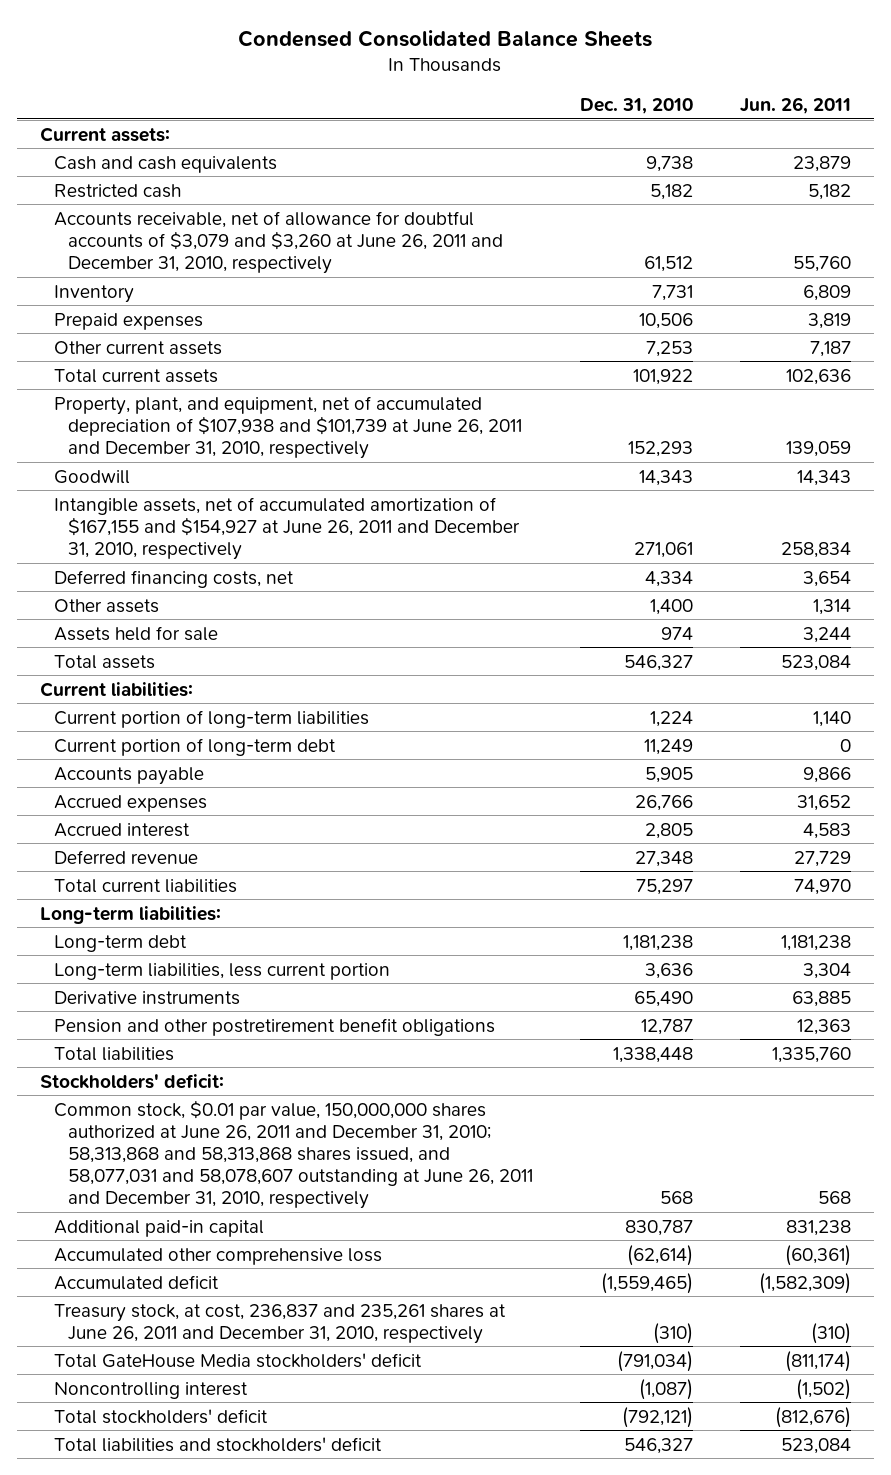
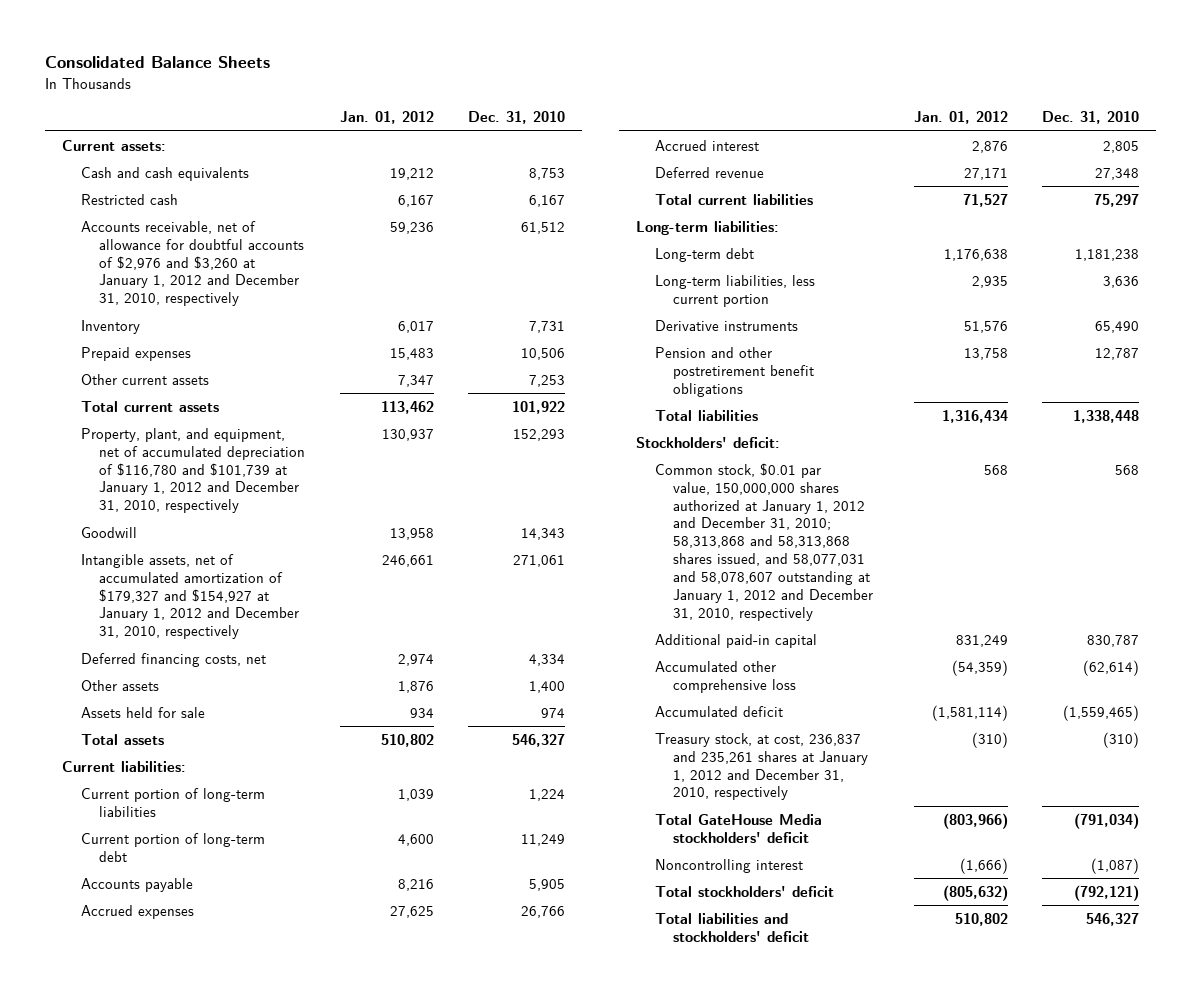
- Condensed Consolidated Balance Sheets
+ Consolidated Balance Sheets
- | Dec. 31, 2010 | Jun. 26, 2011
+ | Jan. 01, 2012 | Dec. 31, 2010
- Cash and cash equivalents | 9,738 | 23,879
- Restricted cash | 5,182 | 5,182
- Accounts receivable, net of allowance for doubtful accounts of $3,079 and $3,260 at June 26, 2011 and December 31, 2010, respectively | 61,512 | 55,760
+ Cash and cash equivalents | 19,212 | 8,753
+ Restricted cash | 6,167 | 6,167
+ Accounts receivable, net of allowance for doubtful accounts of $2,976 and $3,260 at January 1, 2012 and December 31, 2010, respectively | 59,236 | 61,512
- Property, plant, and equipment, net of accumulated depreciation of $107,938 and $101,739 at June 26, 2011 and December 31, 2010, respectively | 152,293 | 139,059
+ Property, plant, and equipment, net of accumulated depreciation of $116,780 and $101,739 at January 1, 2012 and December 31, 2010, respectively | 130,937 | 152,293
- Intangible assets, net of accumulated amortization of $167,155 and $154,927 at June 26, 2011 and December 31, 2010, respectively | 271,061 | 258,834
+ Intangible assets, net of accumulated amortization of $179,327 and $154,927 at January 1, 2012 and December 31, 2010, respectively | 246,661 | 271,061
- Common stock, $0.01 par value, 150,000,000 shares authorized at June 26, 2011 and December 31, 2010; 58,313,868 and 58,313,868 shares issued, and 58,077,031 and 58,078,607 outstanding at June 26, 2011 and December 31, 2010, respectively | 568 | 568
+ Common stock, $0.01 par value, 150,000,000 shares authorized at January 1, 2012 and December 31, 2010; 58,313,868 and 58,313,868 shares issued, and 58,077,031 and 58,078,607 outstanding at January 1, 2012 and December 31, 2010, respectively | 568 | 568
- Treasury stock, at cost, 236,837 and 235,261 shares at June 26, 2011 and December 31, 2010, respectively | (310) | (310)
+ Treasury stock, at cost, 236,837 and 235,261 shares at January 1, 2012 and December 31, 2010, respectively | (310) | (310)

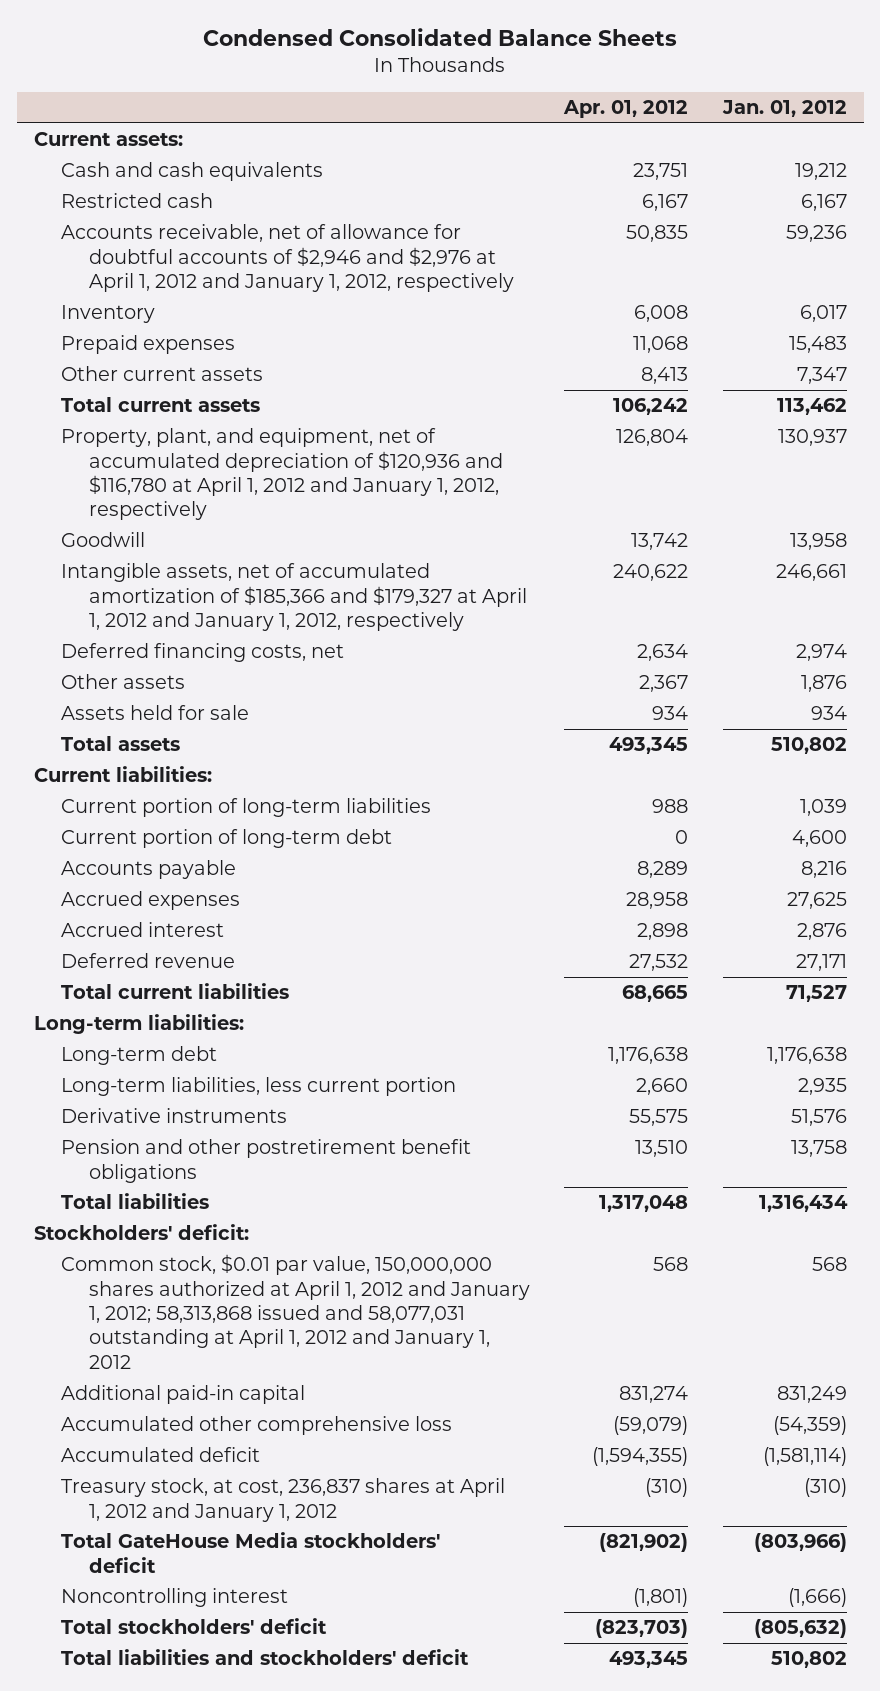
- Consolidated Balance Sheets
+ Condensed Consolidated Balance Sheets
- | Jan. 01, 2012 | Dec. 31, 2010
+ | Apr. 01, 2012 | Jan. 01, 2012
- Accounts receivable, net of allowance for doubtful accounts of $2,976 and $3,260 at January 1, 2012 and December 31, 2010, respectively | 59,236 | 61,512
+ Accounts receivable, net of allowance for doubtful accounts of $2,946 and $2,976 at April 1, 2012 and January 1, 2012, respectively | 50,835 | 59,236
- Property, plant, and equipment, net of accumulated depreciation of $116,780 and $101,739 at January 1, 2012 and December 31, 2010, respectively | 130,937 | 152,293
+ Property, plant, and equipment, net of accumulated depreciation of $120,936 and $116,780 at April 1, 2012 and January 1, 2012, respectively | 126,804 | 130,937
- Intangible assets, net of accumulated amortization of $179,327 and $154,927 at January 1, 2012 and December 31, 2010, respectively | 246,661 | 271,061
+ Intangible assets, net of accumulated amortization of $185,366 and $179,327 at April 1, 2012 and January 1, 2012, respectively | 240,622 | 246,661
- Common stock, $0.01 par value, 150,000,000 shares authorized at January 1, 2012 and December 31, 2010; 58,313,868 and 58,313,868 shares issued, and 58,077,031 and 58,078,607 outstanding at January 1, 2012 and December 31, 2010, respectively | 568 | 568
+ Common stock, $0.01 par value, 150,000,000 shares authorized at April 1, 2012 and January 1, 2012; 58,313,868 issued and 58,077,031 outstanding at April 1, 2012 and January 1, 2012 | 568 | 568
- Treasury stock, at cost, 236,837 and 235,261 shares at January 1, 2012 and December 31, 2010, respectively | (310) | (310)
+ Treasury stock, at cost, 236,837 shares at April 1, 2012 and January 1, 2012 | (310) | (310)

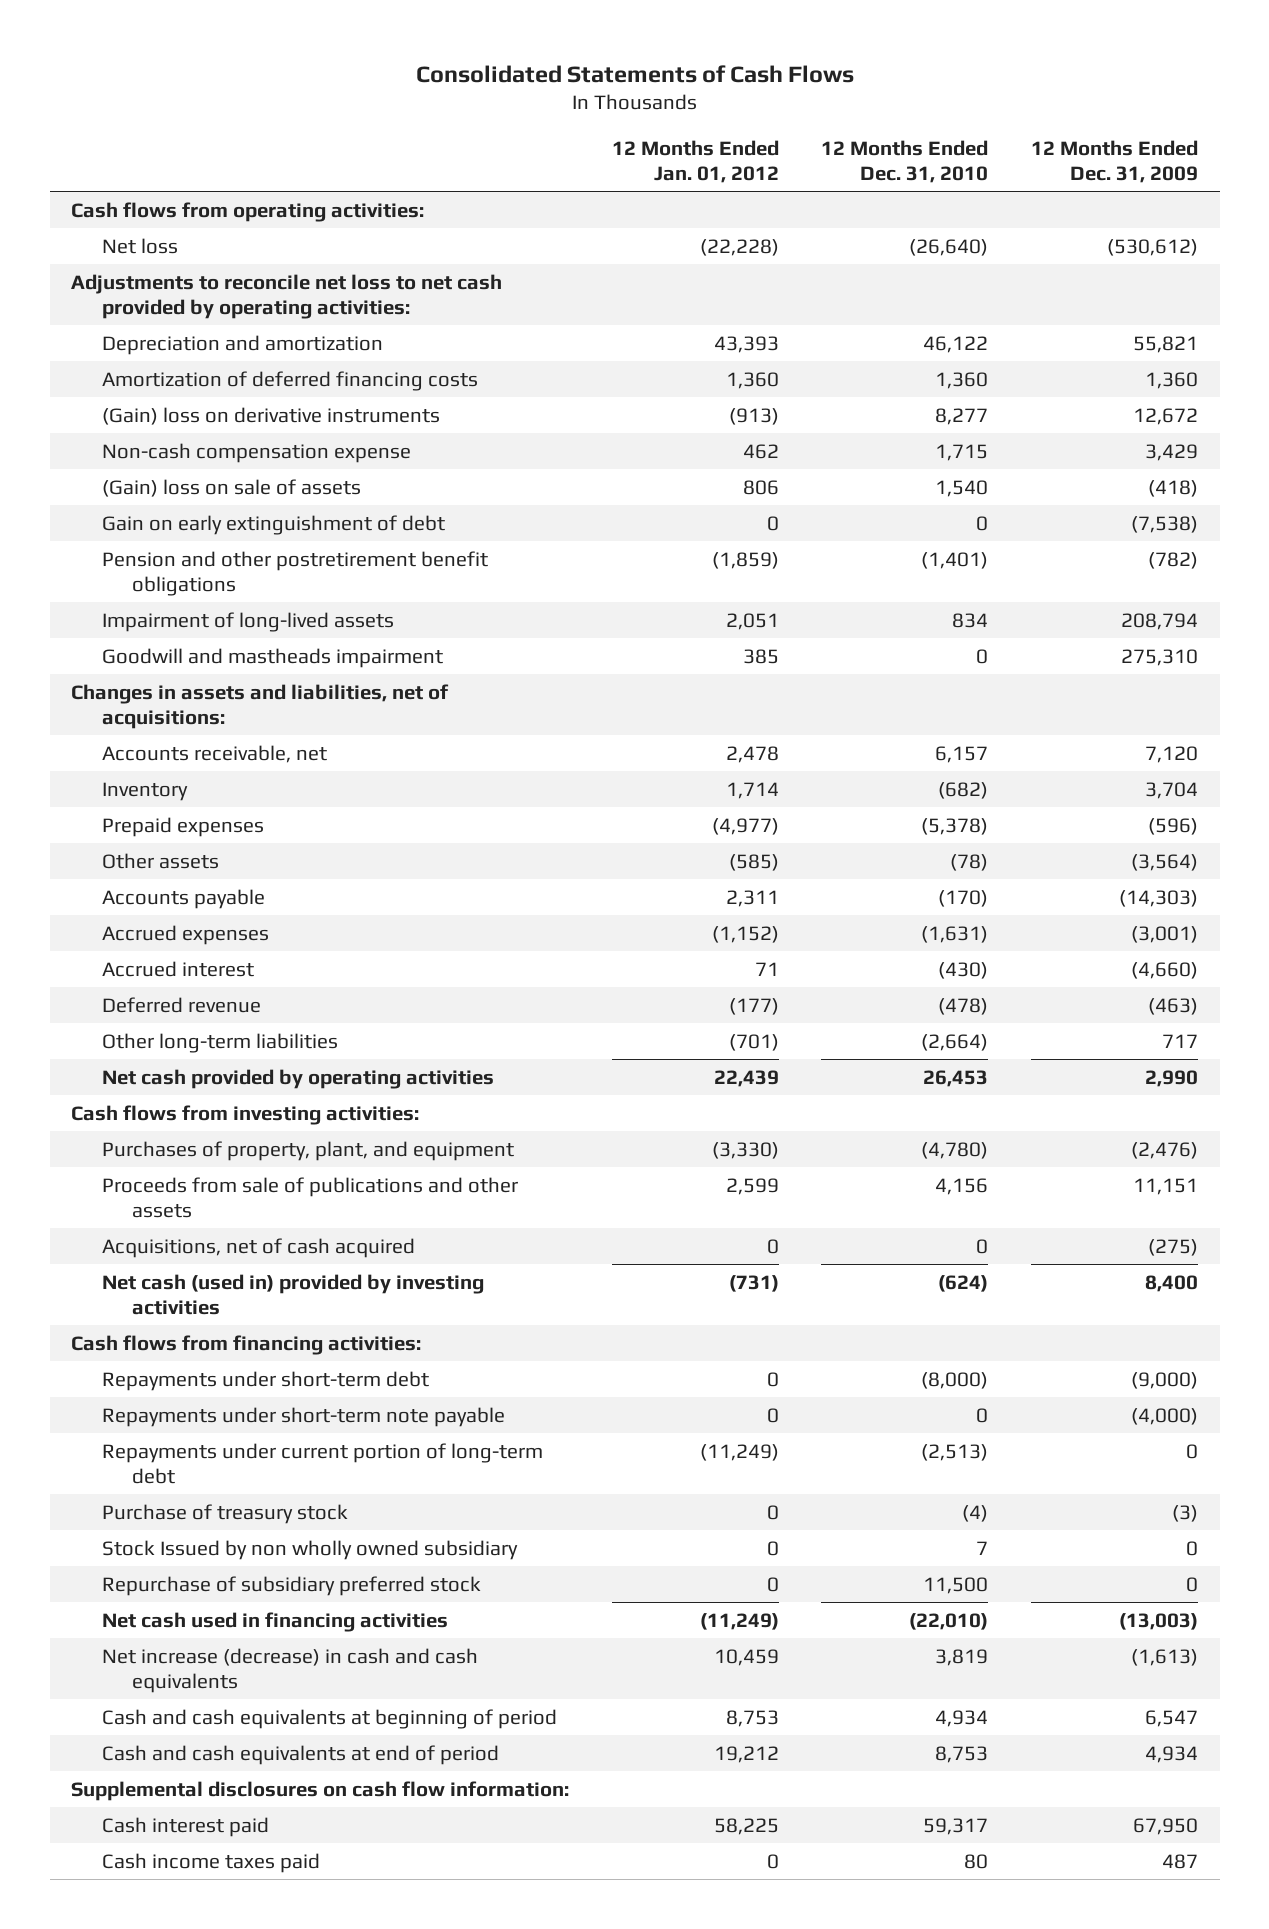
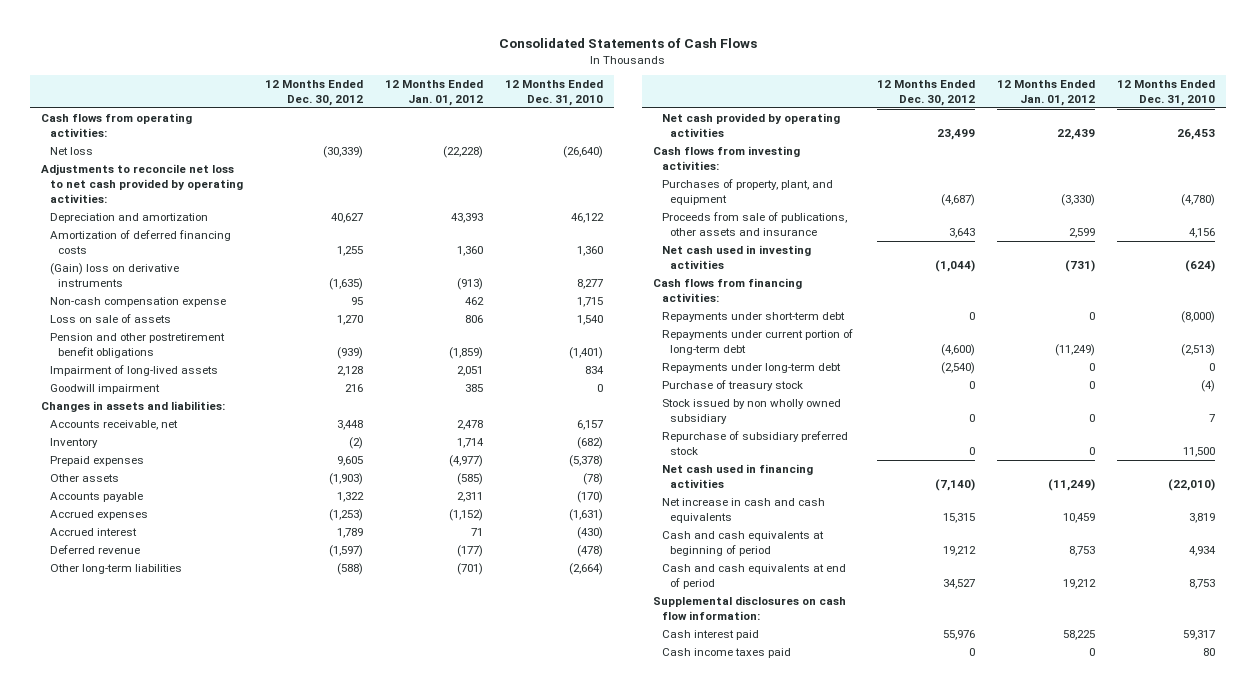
- | 12 Months Ended Jan. 01, 2012 | 12 Months Ended Dec. 31, 2010 | 12 Months Ended Dec. 31, 2009
+ | 12 Months Ended Dec. 30, 2012 | 12 Months Ended Jan. 01, 2012 | 12 Months Ended Dec. 31, 2010
- (Gain) loss on sale of assets | 806 | 1,540 | (418)
- Gain on early extinguishment of debt | 0 | 0 | (7,538)
+ Loss on sale of assets | 1,270 | 806 | 1,540
- Goodwill and mastheads impairment | 385 | 0 | 275,310
- Changes in assets and liabilities, net of acquisitions:
+ Goodwill impairment | 216 | 385 | 0
+ Changes in assets and liabilities:
- Proceeds from sale of publications and other assets | 2,599 | 4,156 | 11,151
- Acquisitions, net of cash acquired | 0 | 0 | (275)
- Net cash (used in) provided by investing activities | (731) | (624) | 8,400
+ Proceeds from sale of publications, other assets and insurance | 3,643 | 2,599 | 4,156
+ Net cash used in investing activities | (1,044) | (731) | (624)
- Repayments under short-term note payable | 0 | 0 | (4,000)
+ Repayments under long-term debt | (2,540) | 0 | 0
- Stock Issued by non wholly owned subsidiary | 0 | 7 | 0
+ Stock issued by non wholly owned subsidiary | 0 | 0 | 7
- Net increase (decrease) in cash and cash equivalents | 10,459 | 3,819 | (1,613)
+ Net increase in cash and cash equivalents | 15,315 | 10,459 | 3,819

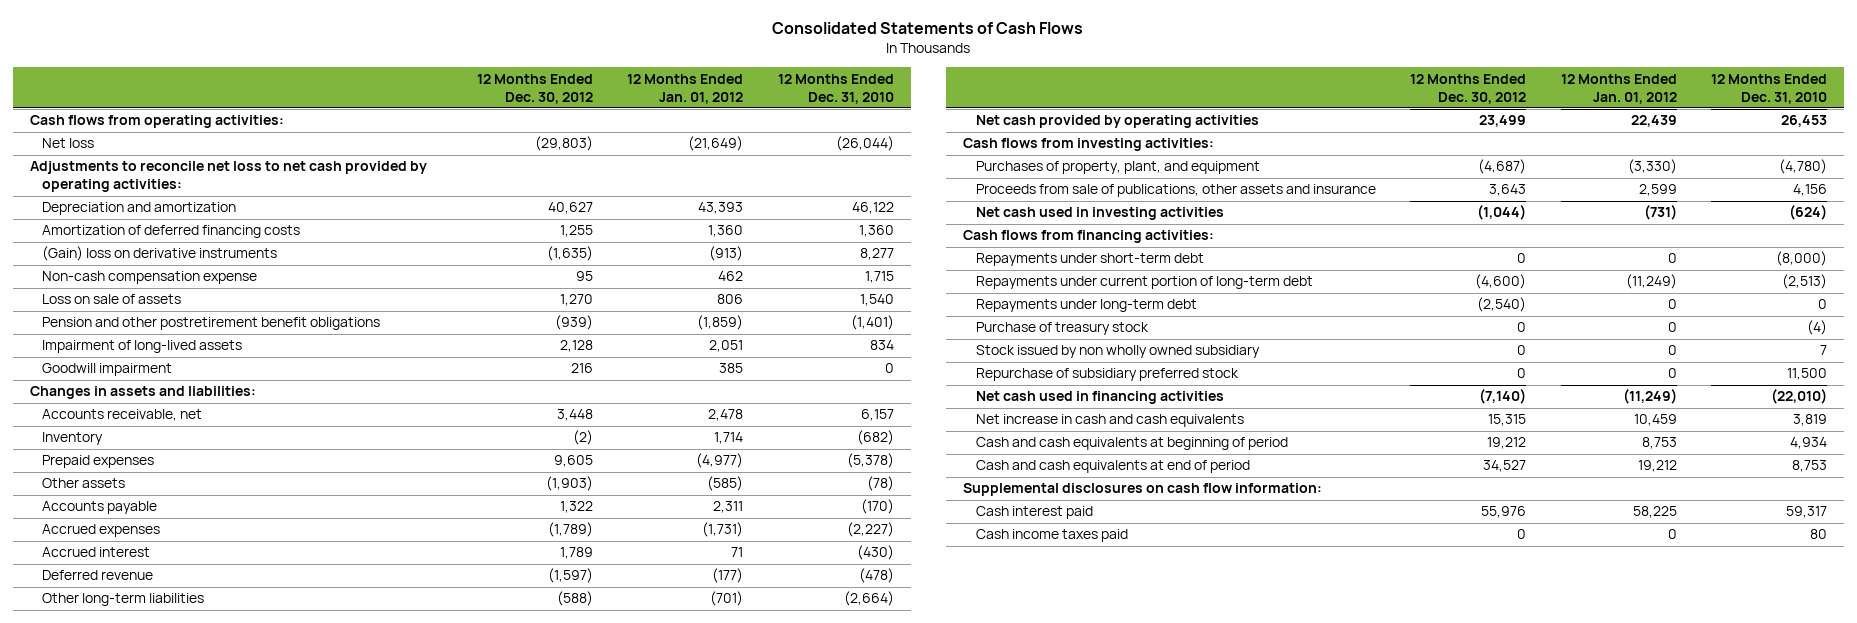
- Net loss | (30,339) | (22,228) | (26,640)
+ Net loss | (29,803) | (21,649) | (26,044)
- Accrued expenses | (1,253) | (1,152) | (1,631)
+ Accrued expenses | (1,789) | (1,731) | (2,227)

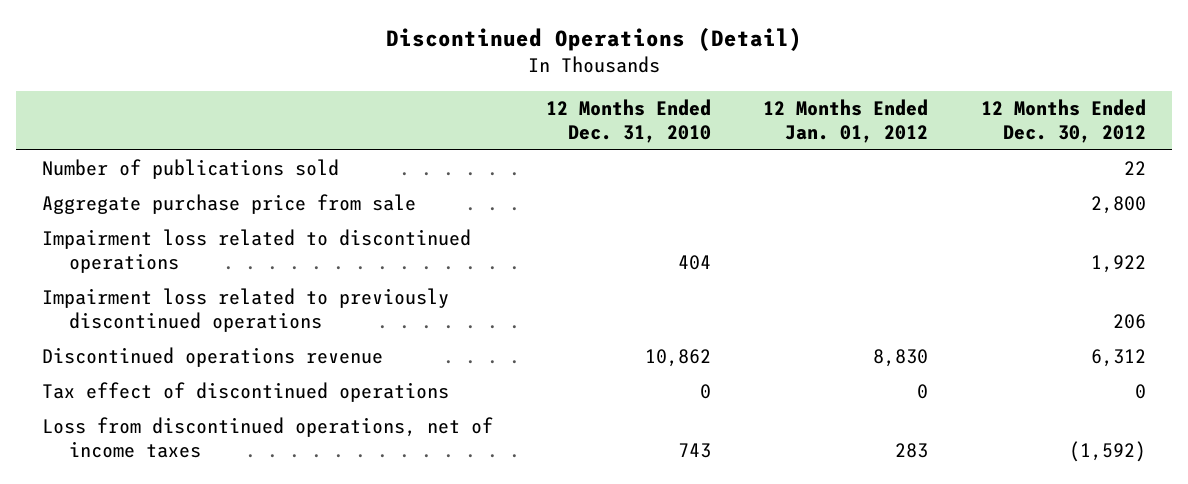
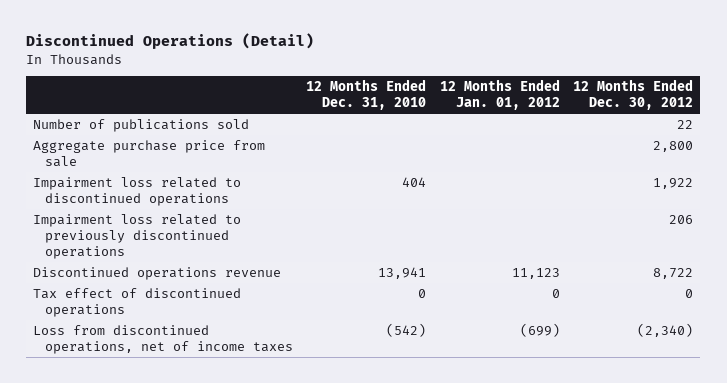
- Discontinued operations revenue | 10,862 | 8,830 | 6,312
+ Discontinued operations revenue | 13,941 | 11,123 | 8,722
- Loss from discontinued operations, net of income taxes | 743 | 283 | (1,592)
+ Loss from discontinued operations, net of income taxes | (542) | (699) | (2,340)

